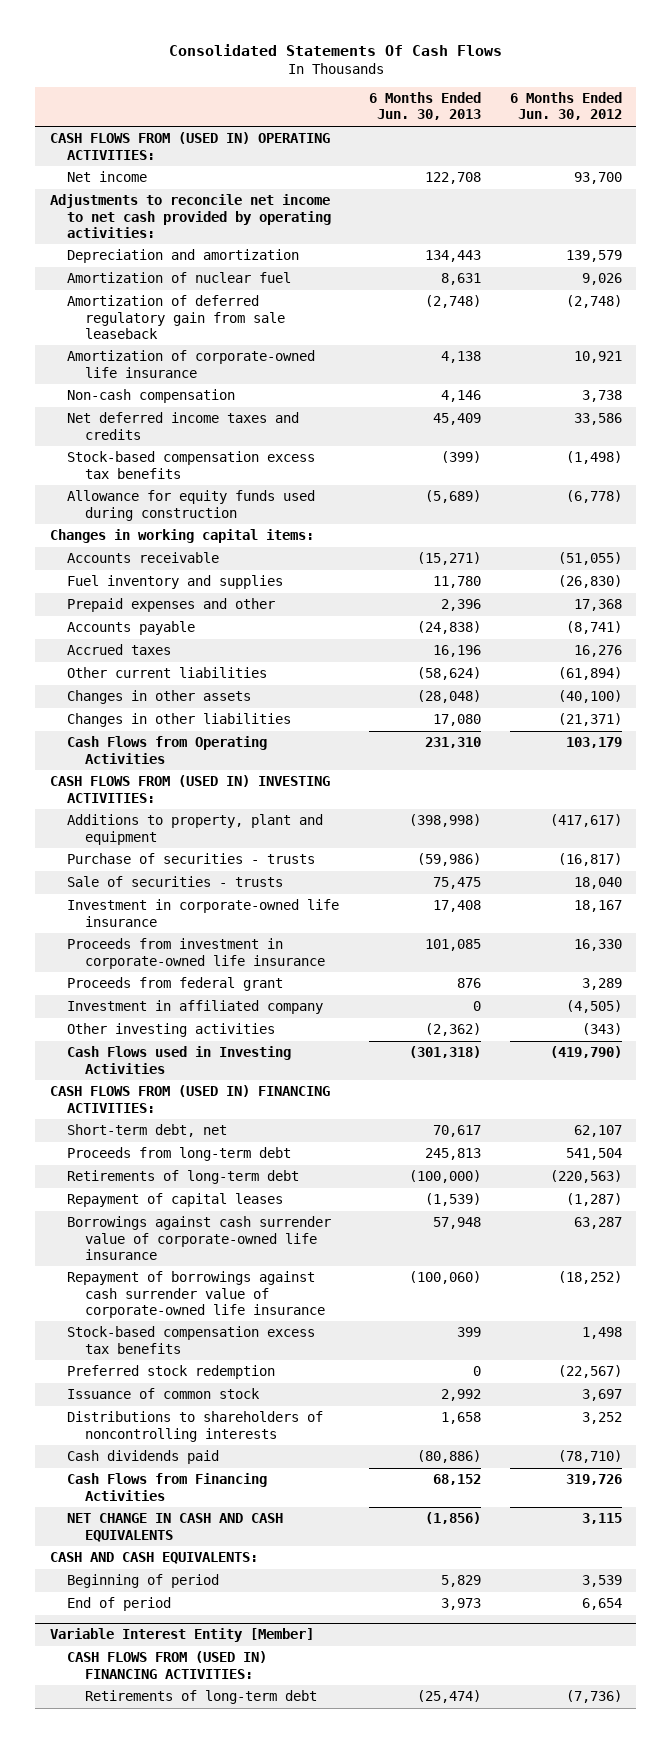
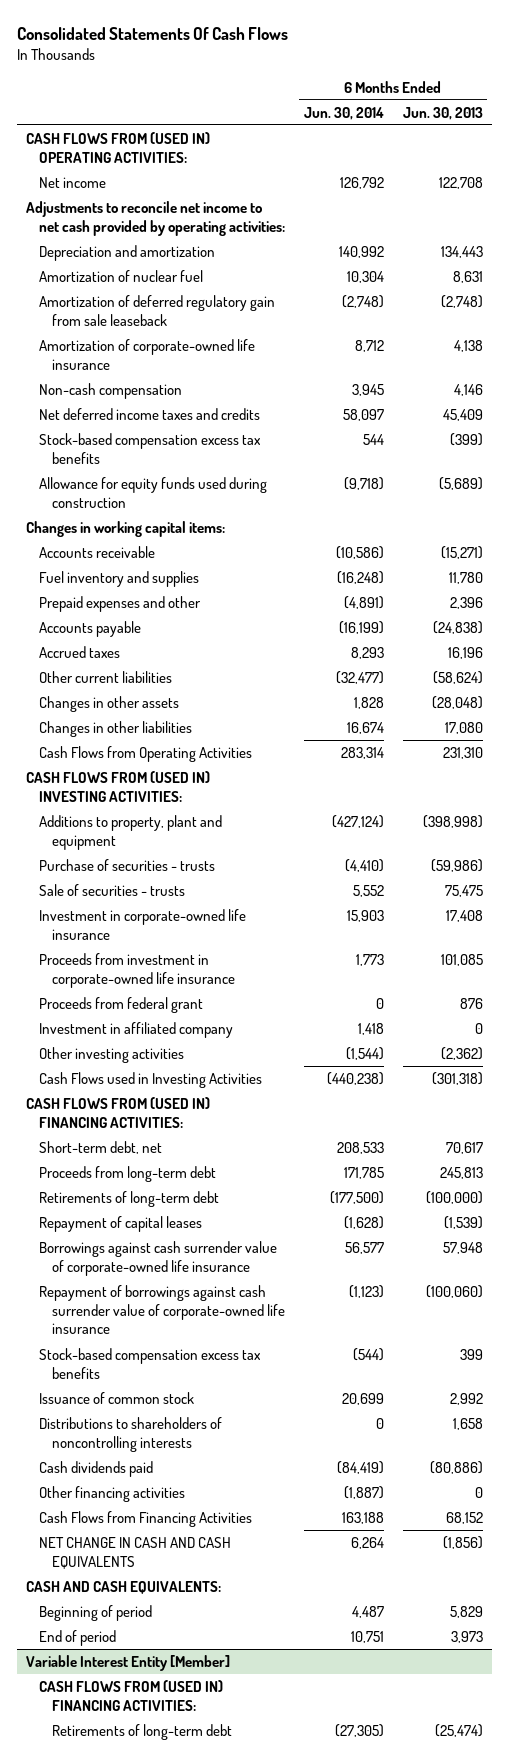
- | 6 Months Ended Jun. 30, 2013 | 6 Months Ended Jun. 30, 2012
+ | 6 Months Ended Jun. 30, 2014 | 6 Months Ended Jun. 30, 2013
- Preferred stock redemption | 0 | (22,567)
+ Other financing activities | (1,887) | 0

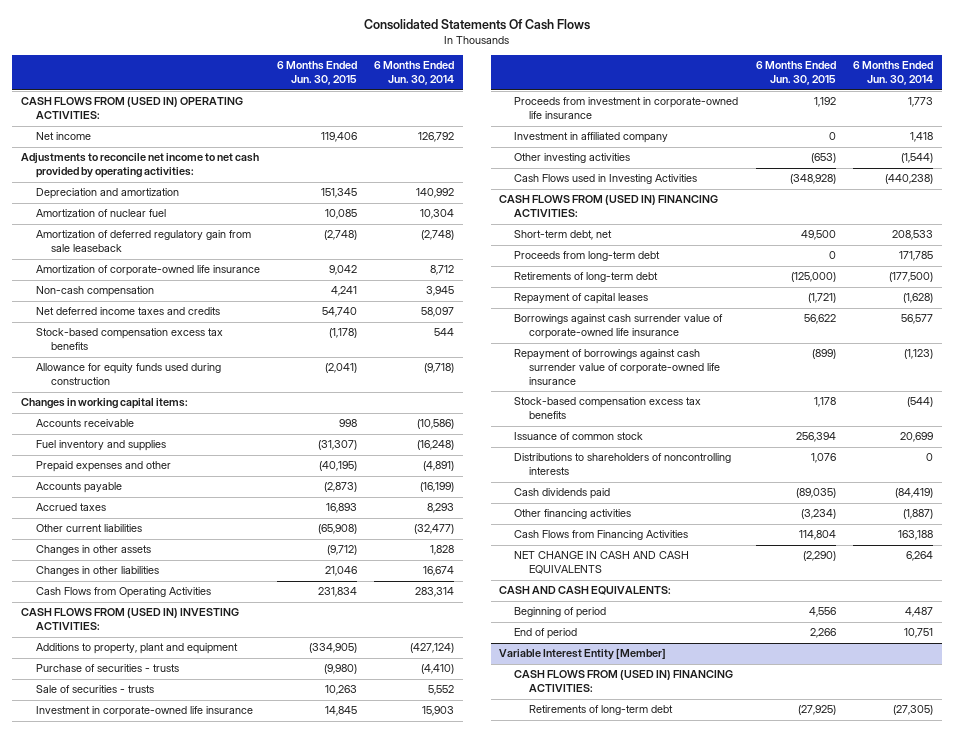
- | 6 Months Ended Jun. 30, 2014 | 6 Months Ended Jun. 30, 2013
+ | 6 Months Ended Jun. 30, 2015 | 6 Months Ended Jun. 30, 2014
- Proceeds from federal grant | 0 | 876

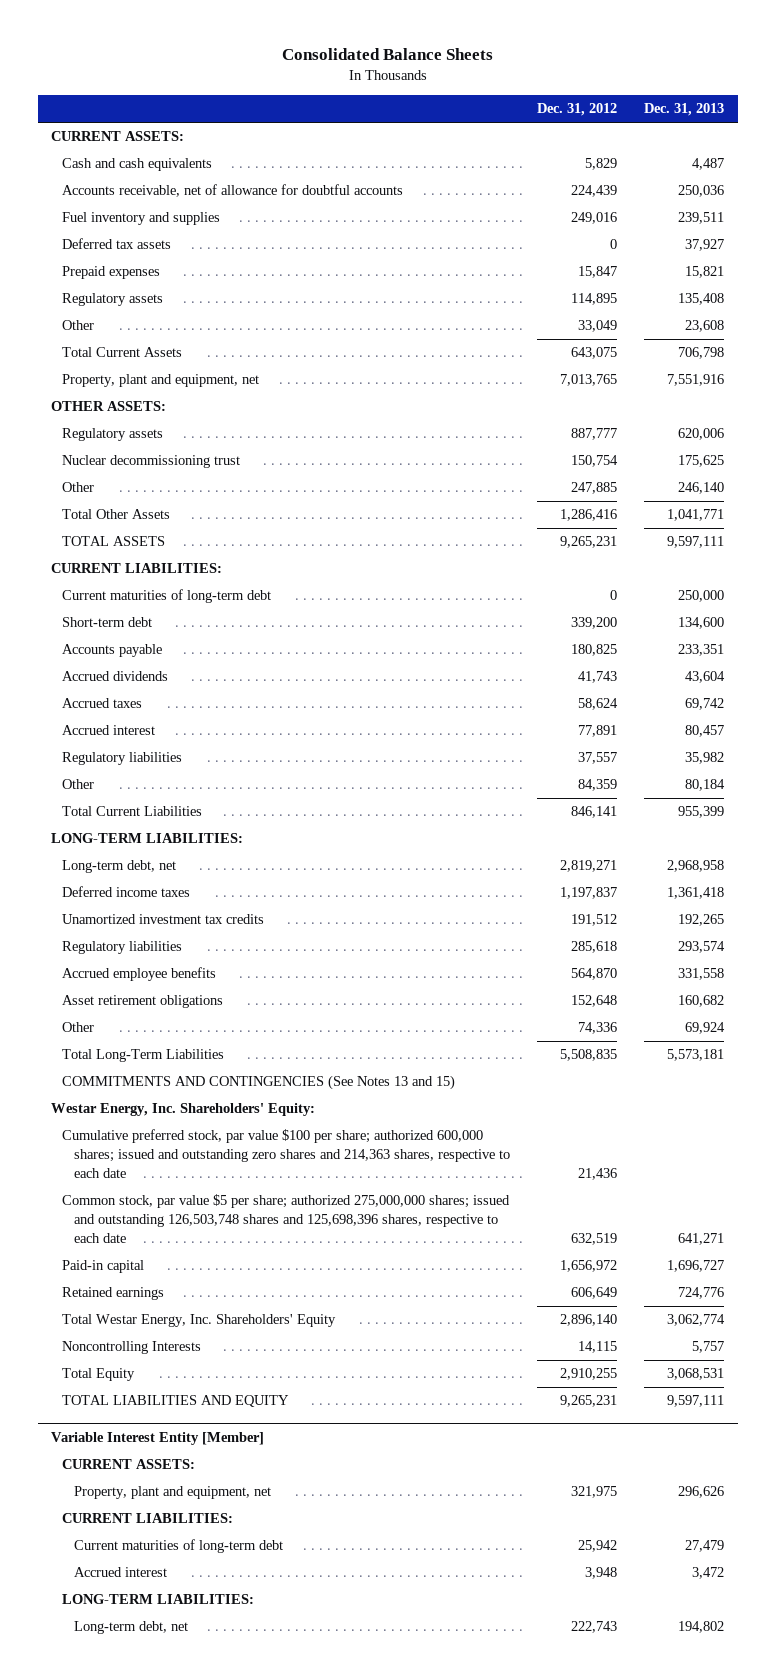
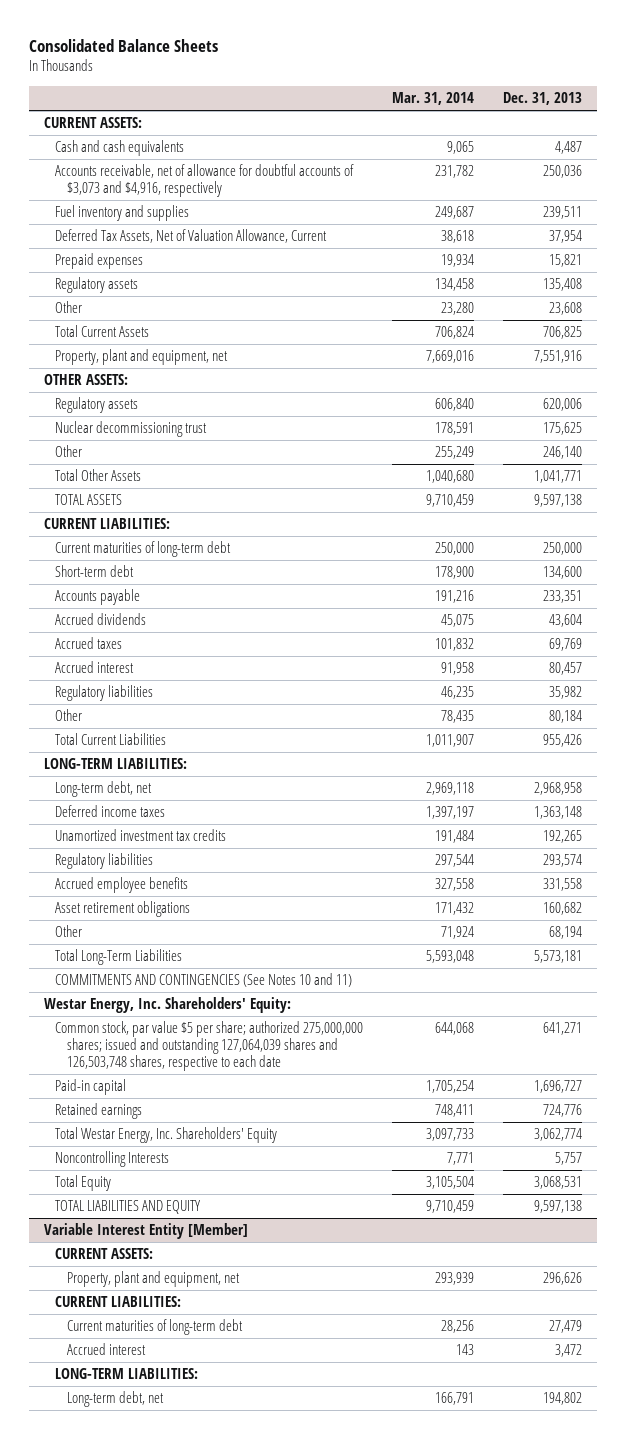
- | Dec. 31, 2012 | Dec. 31, 2013
+ | Mar. 31, 2014 | Dec. 31, 2013
- Accounts receivable, net of allowance for doubtful accounts | 224,439 | 250,036
+ Accounts receivable, net of allowance for doubtful accounts of $3,073 and $4,916, respectively | 231,782 | 250,036
- Deferred tax assets | 0 | 37,927
+ Deferred Tax Assets, Net of Valuation Allowance, Current | 38,618 | 37,954
- Total Current Assets | 643,075 | 706,798
+ Total Current Assets | 706,824 | 706,825
- TOTAL ASSETS | 9,265,231 | 9,597,111
+ TOTAL ASSETS | 9,710,459 | 9,597,138
- Accrued taxes | 58,624 | 69,742
+ Accrued taxes | 101,832 | 69,769
- Total Current Liabilities | 846,141 | 955,399
+ Total Current Liabilities | 1,011,907 | 955,426
- Deferred income taxes | 1,197,837 | 1,361,418
+ Deferred income taxes | 1,397,197 | 1,363,148
- Other | 74,336 | 69,924
+ Other | 71,924 | 68,194
- COMMITMENTS AND CONTINGENCIES (See Notes 13 and 15)
+ COMMITMENTS AND CONTINGENCIES (See Notes 10 and 11)
- Cumulative preferred stock, par value $100 per share; authorized 600,000 shares; issued and outstanding zero shares and 214,363 shares, respective to each date | 21,436 |
- Common stock, par value $5 per share; authorized 275,000,000 shares; issued and outstanding 126,503,748 shares and 125,698,396 shares, respective to each date | 632,519 | 641,271
+ Common stock, par value $5 per share; authorized 275,000,000 shares; issued and outstanding 127,064,039 shares and 126,503,748 shares, respective to each date | 644,068 | 641,271
- TOTAL LIABILITIES AND EQUITY | 9,265,231 | 9,597,111
+ TOTAL LIABILITIES AND EQUITY | 9,710,459 | 9,597,138

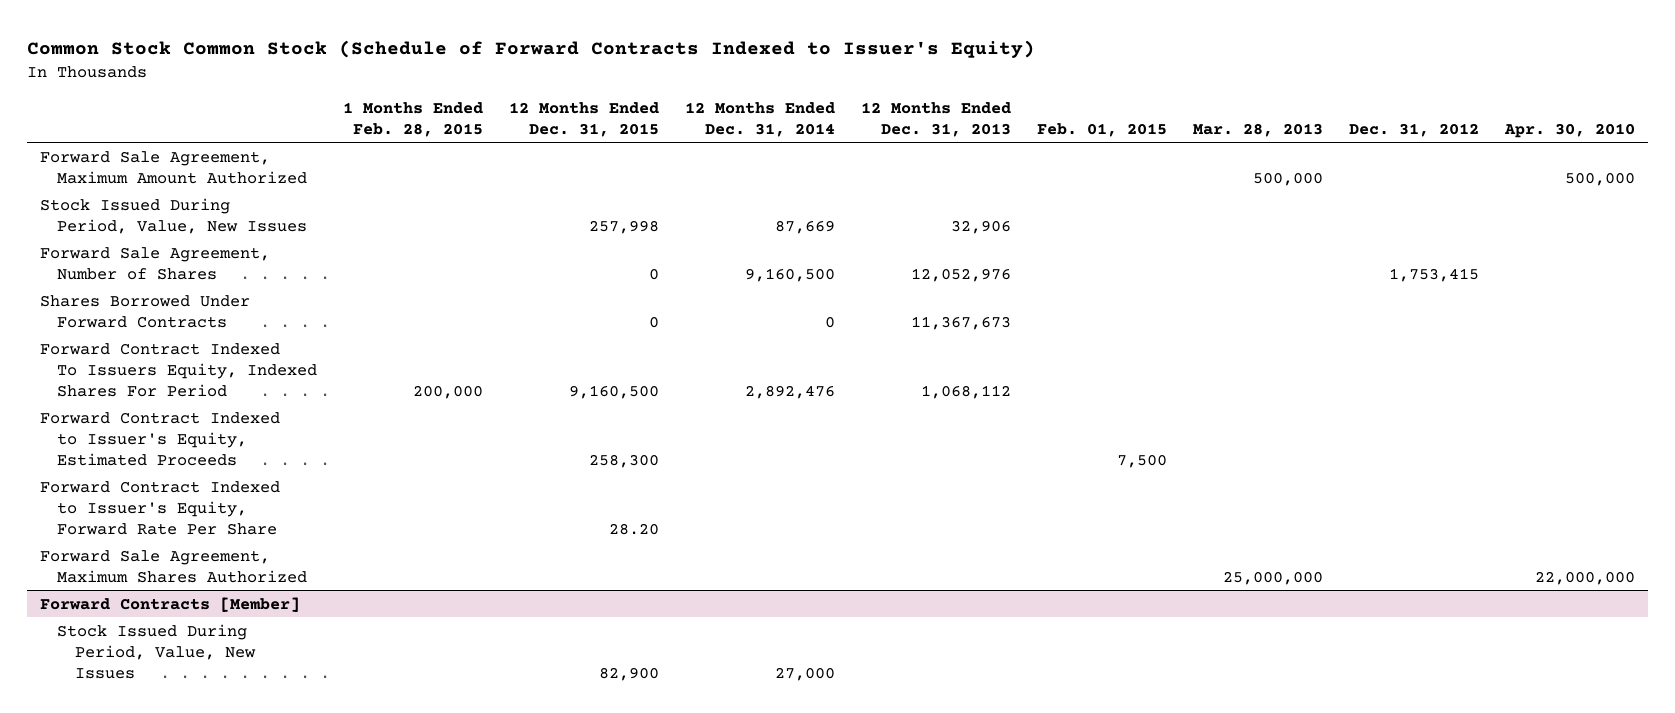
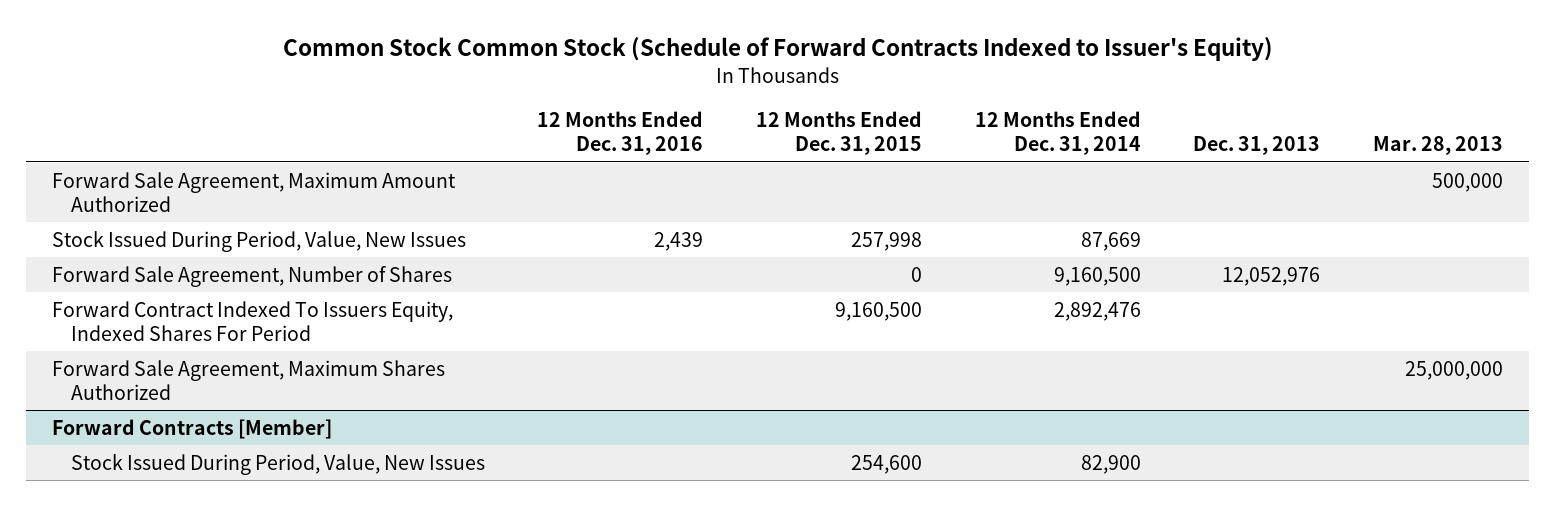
- | 1 Months Ended Feb. 28, 2015 | 12 Months Ended Dec. 31, 2015 | 12 Months Ended Dec. 31, 2014 | 12 Months Ended Dec. 31, 2013 | Feb. 01, 2015 | Mar. 28, 2013 | Dec. 31, 2012 | Apr. 30, 2010
+ | 12 Months Ended Dec. 31, 2016 | 12 Months Ended Dec. 31, 2015 | 12 Months Ended Dec. 31, 2014 | Dec. 31, 2013 | Mar. 28, 2013
- Shares Borrowed Under Forward Contracts | | 0 | 0 | 11,367,673 | | | |
- Forward Contract Indexed to Issuer's Equity, Estimated Proceeds | | 258,300 | | | 7,500 | | |
- Forward Contract Indexed to Issuer's Equity, Forward Rate Per Share | | 28.20 | | | | | |
@ Forward Contracts [Member]
- Stock Issued During Period, Value, New Issues | | 82,900 | 27,000 | | | | |
+ Stock Issued During Period, Value, New Issues | | 254,600 | 82,900 | |

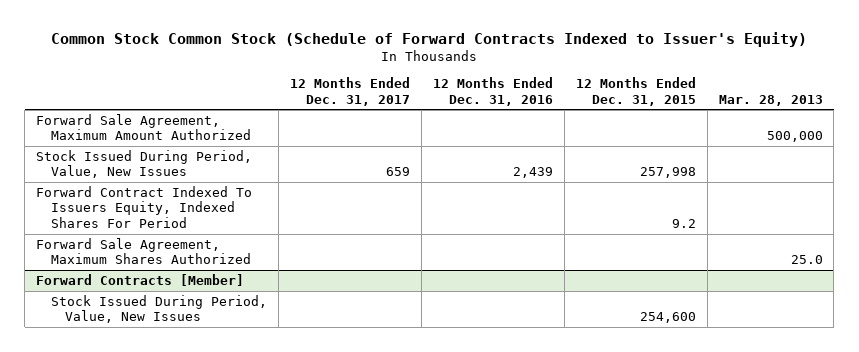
- | 12 Months Ended Dec. 31, 2016 | 12 Months Ended Dec. 31, 2015 | 12 Months Ended Dec. 31, 2014 | Dec. 31, 2013 | Mar. 28, 2013
+ | 12 Months Ended Dec. 31, 2017 | 12 Months Ended Dec. 31, 2016 | 12 Months Ended Dec. 31, 2015 | Mar. 28, 2013
- Forward Sale Agreement, Number of Shares | | 0 | 9,160,500 | 12,052,976 |
- Forward Contract Indexed To Issuers Equity, Indexed Shares For Period | | 9,160,500 | 2,892,476 | |
- Forward Sale Agreement, Maximum Shares Authorized | | | | | 25,000,000
+ Forward Contract Indexed To Issuers Equity, Indexed Shares For Period | | | 9.2 |
+ Forward Sale Agreement, Maximum Shares Authorized | | | | 25.0

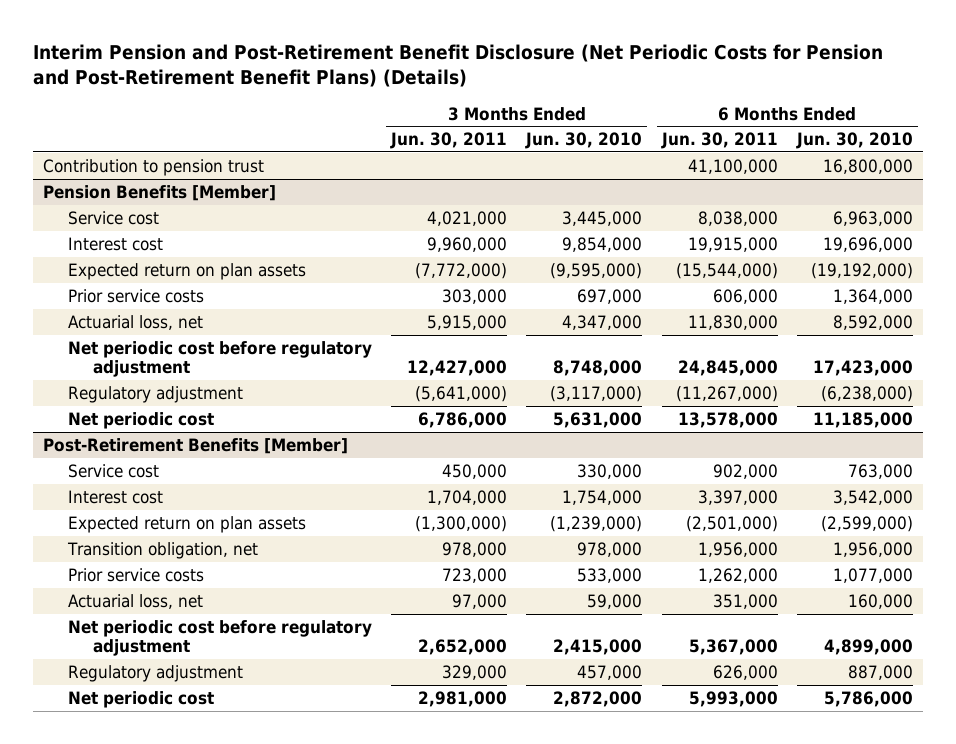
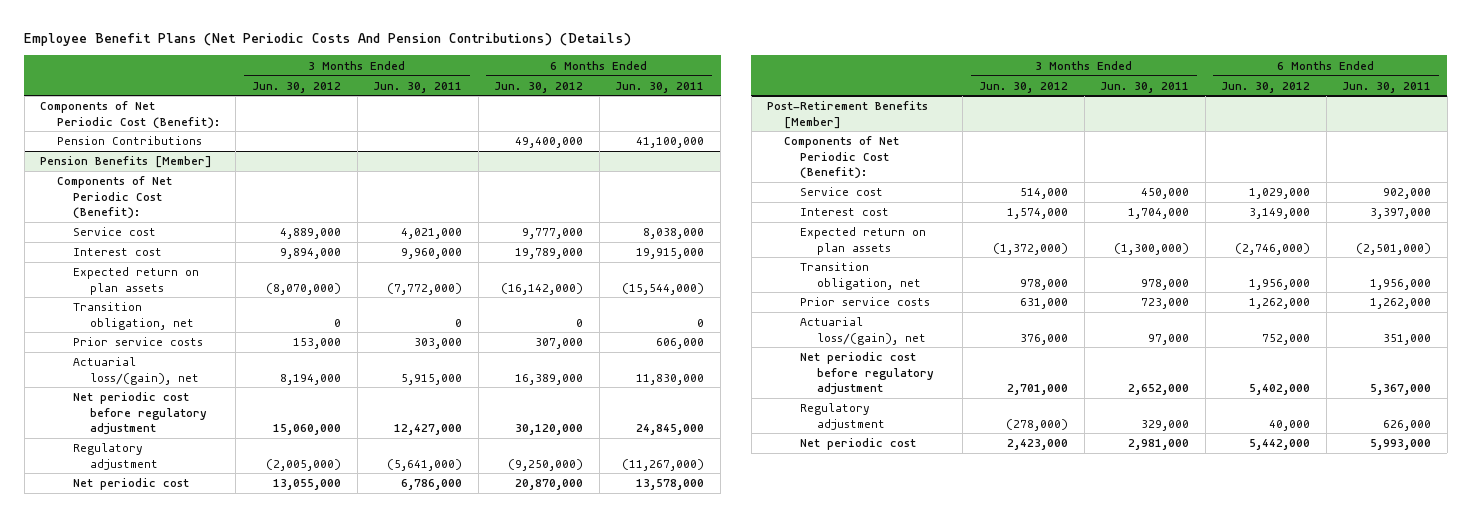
- Interim Pension and Post-Retirement Benefit Disclosure (Net Periodic Costs for Pension and Post-Retirement Benefit Plans) (Details)
+ Employee Benefit Plans (Net Periodic Costs And Pension Contributions) (Details)
- | 3 Months Ended Jun. 30, 2011 | 3 Months Ended Jun. 30, 2010 | 6 Months Ended Jun. 30, 2011 | 6 Months Ended Jun. 30, 2010
+ | 3 Months Ended Jun. 30, 2012 | 3 Months Ended Jun. 30, 2011 | 6 Months Ended Jun. 30, 2012 | 6 Months Ended Jun. 30, 2011
- Contribution to pension trust | | | 41,100,000 | 16,800,000
+ Components of Net Periodic Cost (Benefit):
+ Pension Contributions | | | 49,400,000 | 41,100,000
@ Pension Benefits [Member]
+ Components of Net Periodic Cost (Benefit):
+ Transition obligation, net | 0 | 0 | 0 | 0
- Actuarial loss, net | 5,915,000 | 4,347,000 | 11,830,000 | 8,592,000
+ Actuarial loss/(gain), net | 8,194,000 | 5,915,000 | 16,389,000 | 11,830,000
@ Post-Retirement Benefits [Member]
+ Components of Net Periodic Cost (Benefit):
- Actuarial loss, net | 97,000 | 59,000 | 351,000 | 160,000
+ Actuarial loss/(gain), net | 376,000 | 97,000 | 752,000 | 351,000

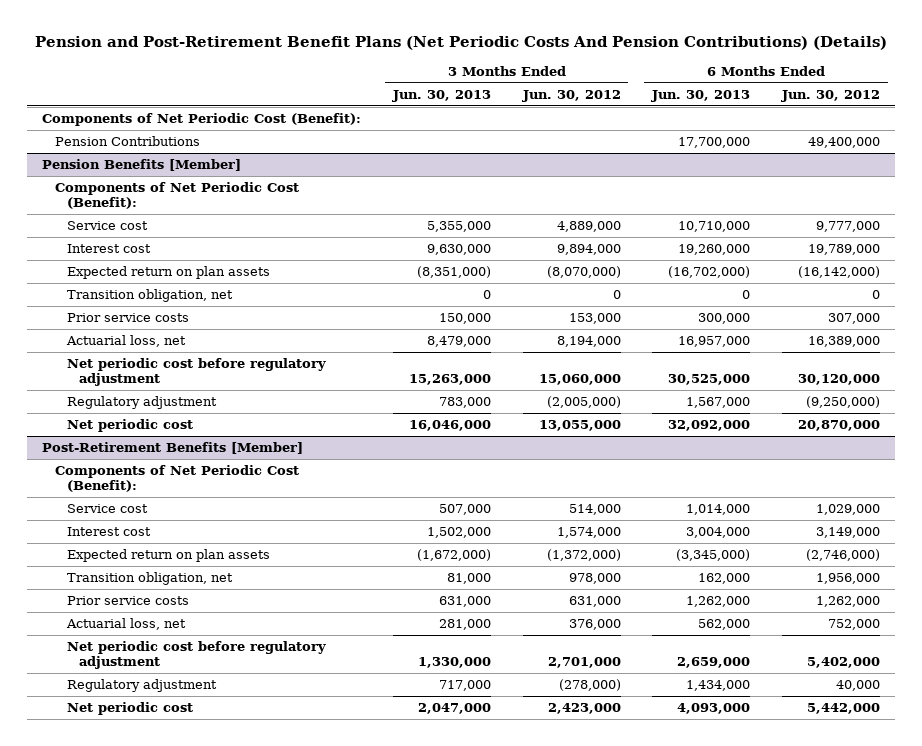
- Employee Benefit Plans (Net Periodic Costs And Pension Contributions) (Details)
+ Pension and Post-Retirement Benefit Plans (Net Periodic Costs And Pension Contributions) (Details)
- | 3 Months Ended Jun. 30, 2012 | 3 Months Ended Jun. 30, 2011 | 6 Months Ended Jun. 30, 2012 | 6 Months Ended Jun. 30, 2011
+ | 3 Months Ended Jun. 30, 2013 | 3 Months Ended Jun. 30, 2012 | 6 Months Ended Jun. 30, 2013 | 6 Months Ended Jun. 30, 2012
@ Pension Benefits [Member]
- Actuarial loss/(gain), net | 8,194,000 | 5,915,000 | 16,389,000 | 11,830,000
+ Actuarial loss, net | 8,479,000 | 8,194,000 | 16,957,000 | 16,389,000
@ Post-Retirement Benefits [Member]
- Actuarial loss/(gain), net | 376,000 | 97,000 | 752,000 | 351,000
+ Actuarial loss, net | 281,000 | 376,000 | 562,000 | 752,000

